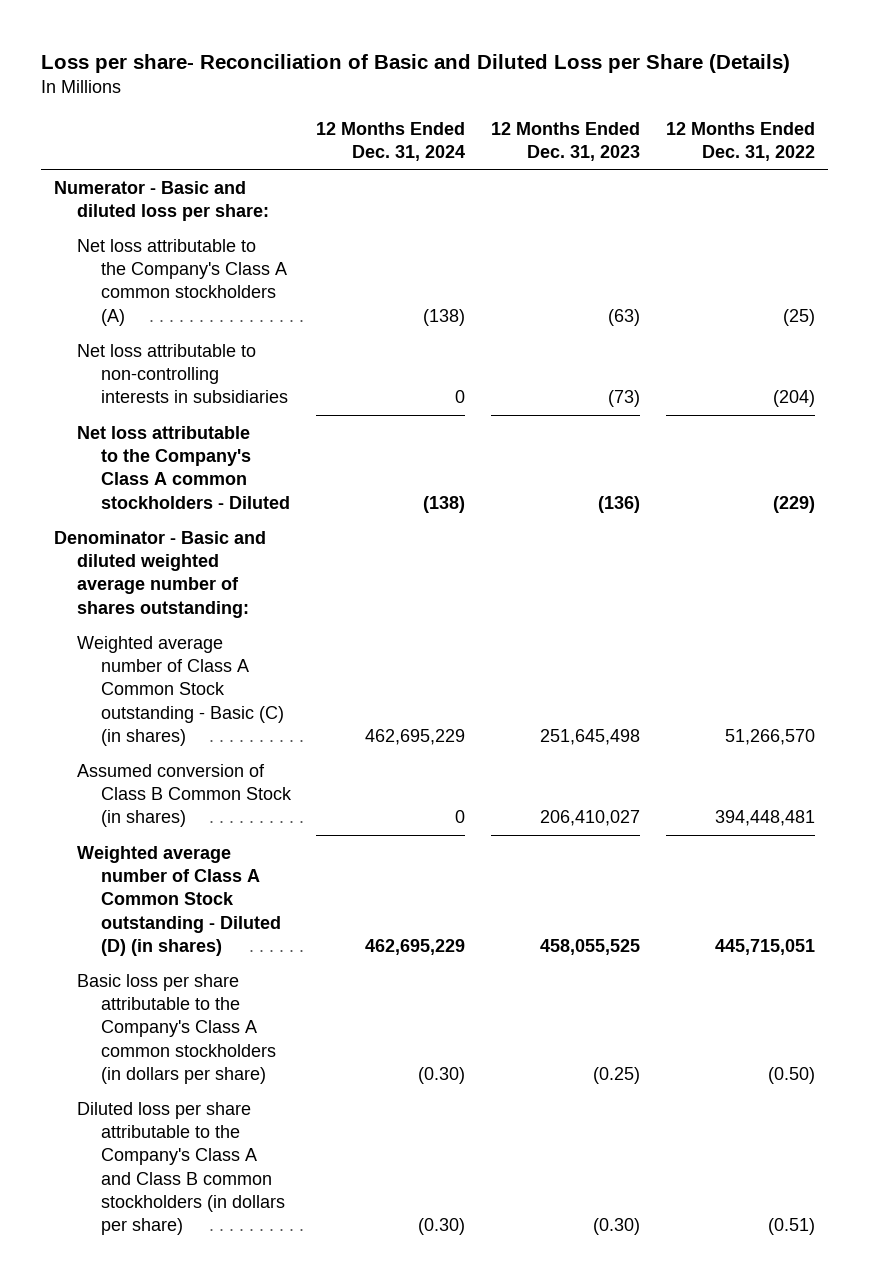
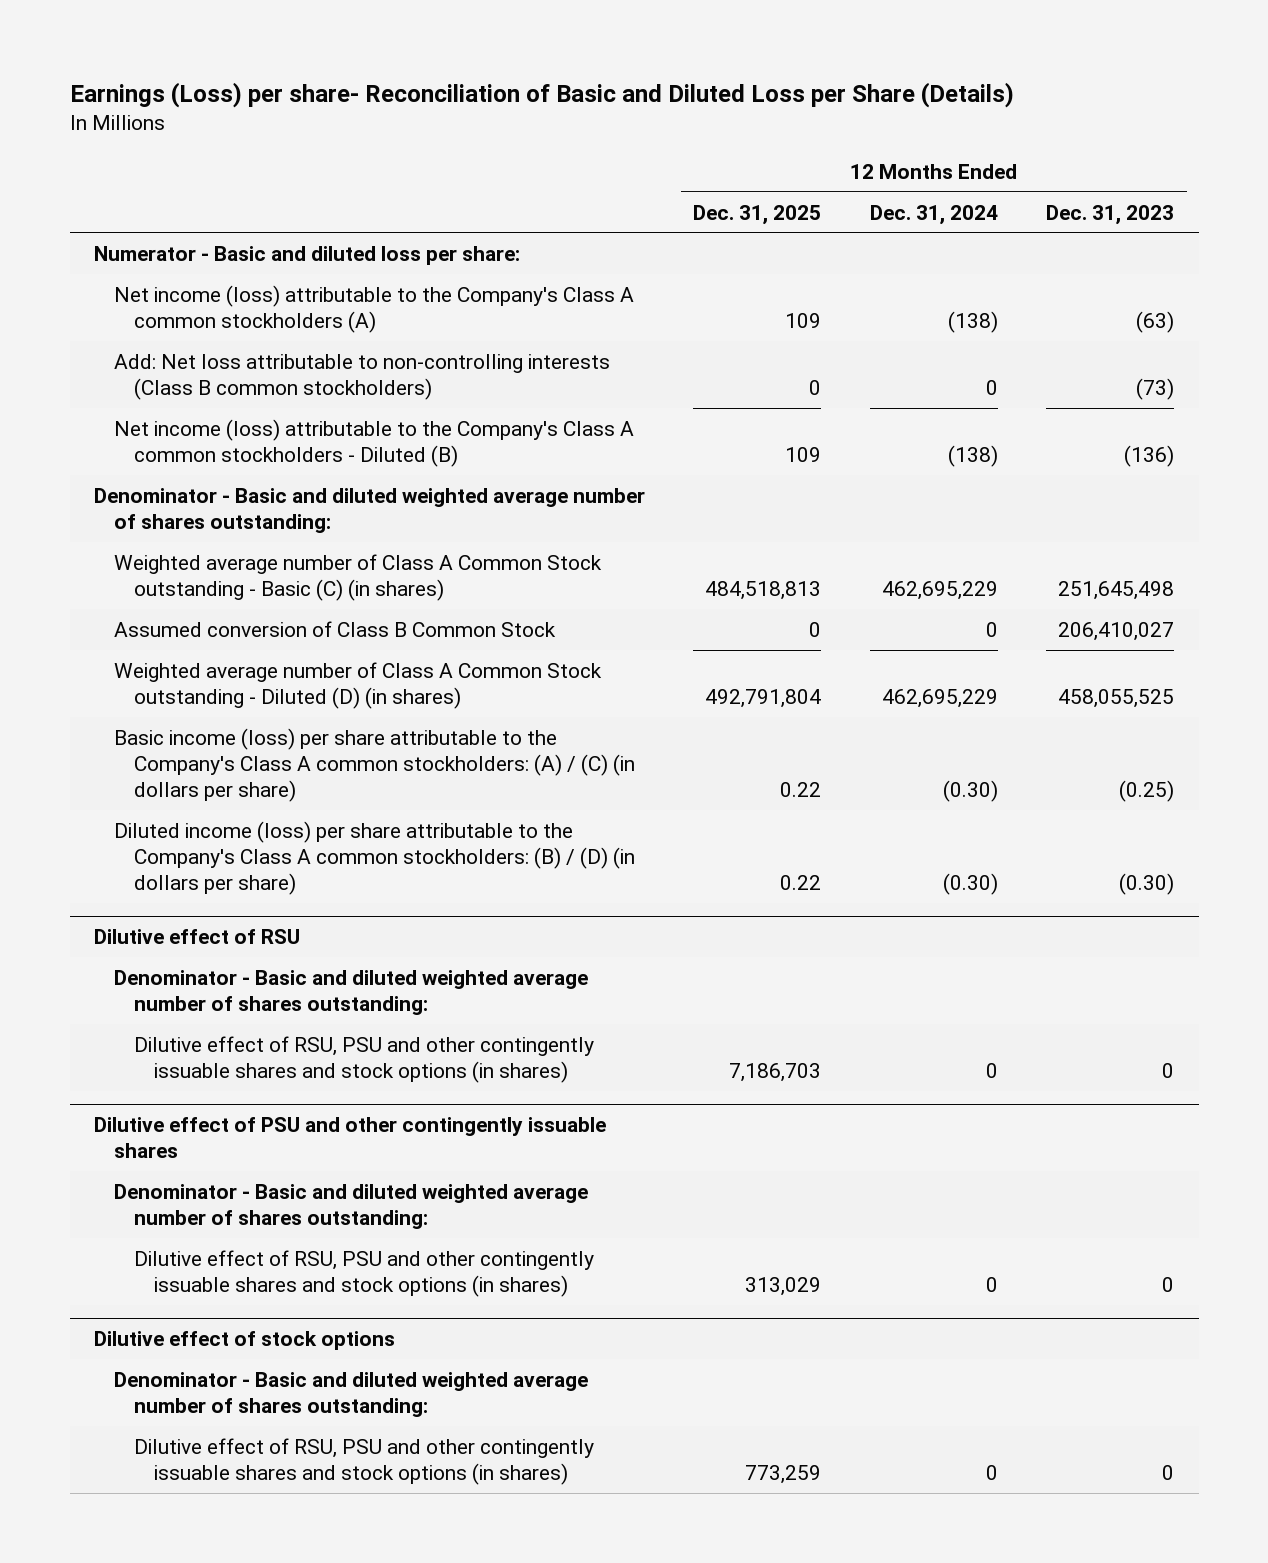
- Loss per share- Reconciliation of Basic and Diluted Loss per Share (Details)
+ Earnings (Loss) per share- Reconciliation of Basic and Diluted Loss per Share (Details)
- | 12 Months Ended Dec. 31, 2024 | 12 Months Ended Dec. 31, 2023 | 12 Months Ended Dec. 31, 2022
+ | 12 Months Ended Dec. 31, 2025 | 12 Months Ended Dec. 31, 2024 | 12 Months Ended Dec. 31, 2023
- Net loss attributable to the Company's Class A common stockholders (A) | (138) | (63) | (25)
- Net loss attributable to non-controlling interests in subsidiaries | 0 | (73) | (204)
- Net loss attributable to the Company's Class A common stockholders - Diluted | (138) | (136) | (229)
+ Net income (loss) attributable to the Company's Class A common stockholders (A) | 109 | (138) | (63)
+ Add: Net loss attributable to non-controlling interests (Class B common stockholders) | 0 | 0 | (73)
+ Net income (loss) attributable to the Company's Class A common stockholders - Diluted (B) | 109 | (138) | (136)
- Assumed conversion of Class B Common Stock (in shares) | 0 | 206,410,027 | 394,448,481
+ Assumed conversion of Class B Common Stock | 0 | 0 | 206,410,027
- Basic loss per share attributable to the Company's Class A common stockholders (in dollars per share) | (0.30) | (0.25) | (0.50)
- Diluted loss per share attributable to the Company's Class A and Class B common stockholders (in dollars per share) | (0.30) | (0.30) | (0.51)
+ Basic income (loss) per share attributable to the Company's Class A common stockholders: (A) / (C) (in dollars per share) | 0.22 | (0.30) | (0.25)
+ Diluted income (loss) per share attributable to the Company's Class A common stockholders: (B) / (D) (in dollars per share) | 0.22 | (0.30) | (0.30)
+ Dilutive effect of RSU
+ Denominator - Basic and diluted weighted average number of shares outstanding:
+ Dilutive effect of RSU, PSU and other contingently issuable shares and stock options (in shares) | 7,186,703 | 0 | 0
+ Dilutive effect of PSU and other contingently issuable shares
+ Denominator - Basic and diluted weighted average number of shares outstanding:
+ Dilutive effect of RSU, PSU and other contingently issuable shares and stock options (in shares) | 313,029 | 0 | 0
+ Dilutive effect of stock options
+ Denominator - Basic and diluted weighted average number of shares outstanding:
+ Dilutive effect of RSU, PSU and other contingently issuable shares and stock options (in shares) | 773,259 | 0 | 0

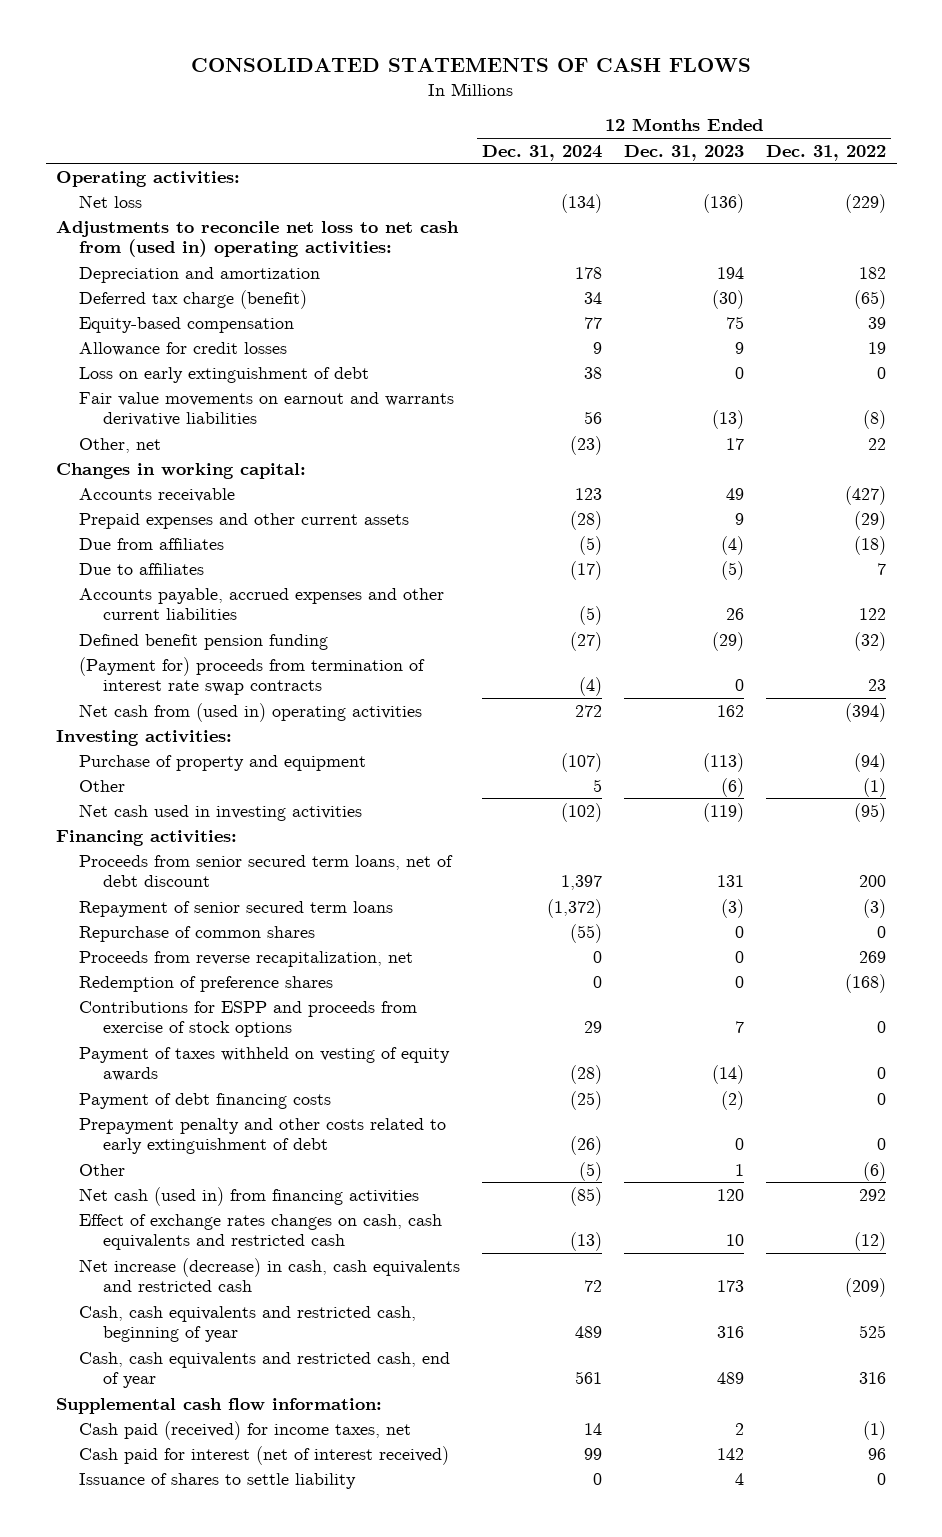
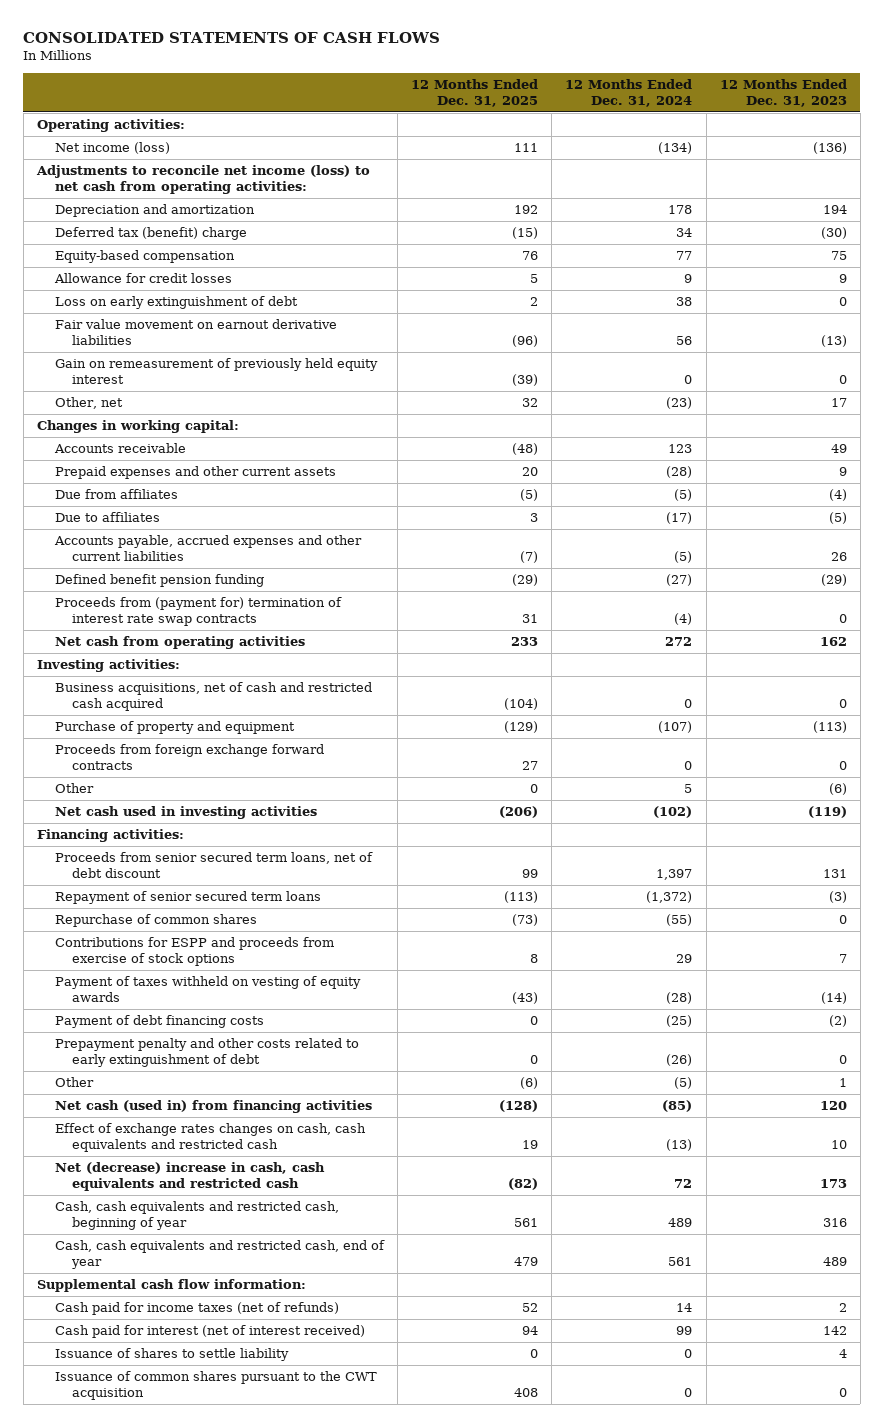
- | 12 Months Ended Dec. 31, 2024 | 12 Months Ended Dec. 31, 2023 | 12 Months Ended Dec. 31, 2022
+ | 12 Months Ended Dec. 31, 2025 | 12 Months Ended Dec. 31, 2024 | 12 Months Ended Dec. 31, 2023
- Net loss | (134) | (136) | (229)
- Adjustments to reconcile net loss to net cash from (used in) operating activities:
+ Net income (loss) | 111 | (134) | (136)
+ Adjustments to reconcile net income (loss) to net cash from operating activities:
- Deferred tax charge (benefit) | 34 | (30) | (65)
+ Deferred tax (benefit) charge | (15) | 34 | (30)
- Fair value movements on earnout and warrants derivative liabilities | 56 | (13) | (8)
+ Fair value movement on earnout derivative liabilities | (96) | 56 | (13)
+ Gain on remeasurement of previously held equity interest | (39) | 0 | 0
- (Payment for) proceeds from termination of interest rate swap contracts | (4) | 0 | 23
- Net cash from (used in) operating activities | 272 | 162 | (394)
+ Proceeds from (payment for) termination of interest rate swap contracts | 31 | (4) | 0
+ Net cash from operating activities | 233 | 272 | 162
+ Business acquisitions, net of cash and restricted cash acquired | (104) | 0 | 0
+ Proceeds from foreign exchange forward contracts | 27 | 0 | 0
- Proceeds from reverse recapitalization, net | 0 | 0 | 269
- Redemption of preference shares | 0 | 0 | (168)
- Net increase (decrease) in cash, cash equivalents and restricted cash | 72 | 173 | (209)
+ Net (decrease) increase in cash, cash equivalents and restricted cash | (82) | 72 | 173
- Cash paid (received) for income taxes, net | 14 | 2 | (1)
+ Cash paid for income taxes (net of refunds) | 52 | 14 | 2
+ Issuance of common shares pursuant to the CWT acquisition | 408 | 0 | 0

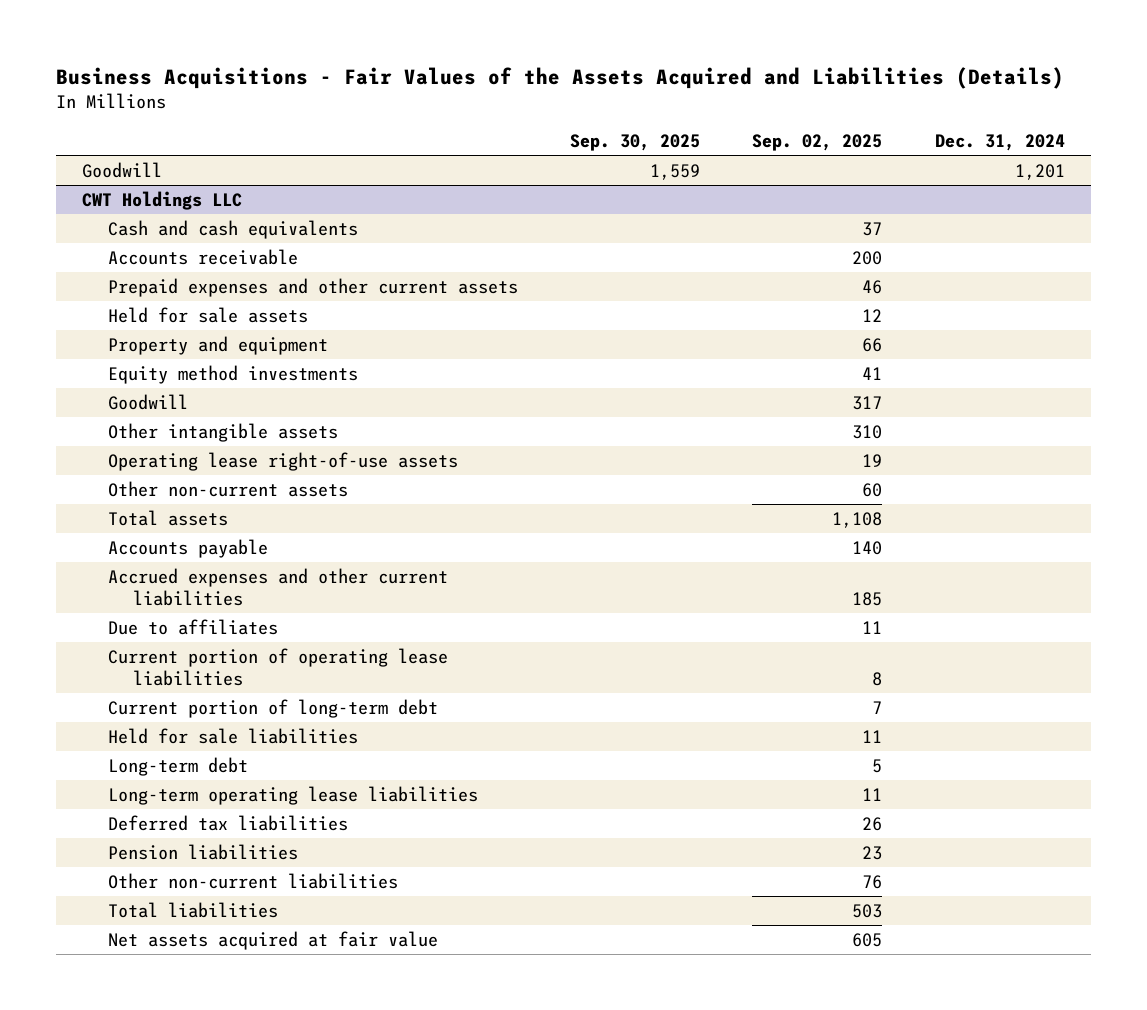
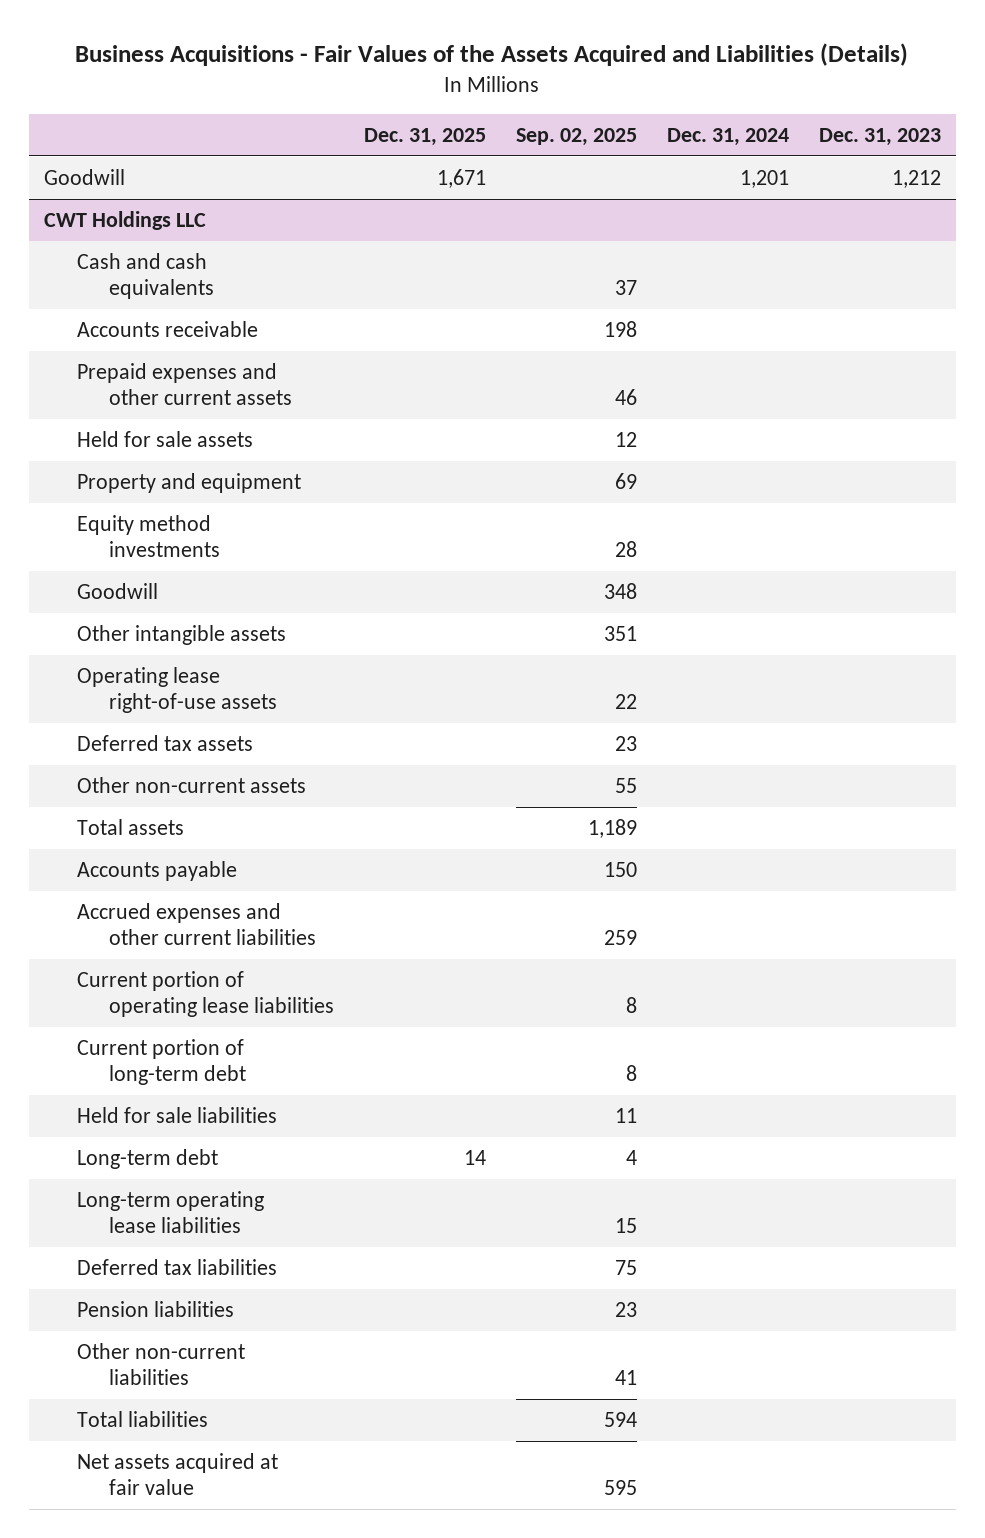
- | Sep. 30, 2025 | Sep. 02, 2025 | Dec. 31, 2024
+ | Dec. 31, 2025 | Sep. 02, 2025 | Dec. 31, 2024 | Dec. 31, 2023
@ CWT Holdings LLC
- Accounts receivable | | 200 |
+ Accounts receivable | | 198 | |
- Property and equipment | | 66 |
- Equity method investments | | 41 |
- Goodwill | | 317 |
- Other intangible assets | | 310 |
- Operating lease right-of-use assets | | 19 |
- Other non-current assets | | 60 |
- Total assets | | 1,108 |
- Accounts payable | | 140 |
- Accrued expenses and other current liabilities | | 185 |
- Due to affiliates | | 11 |
+ Property and equipment | | 69 | |
+ Equity method investments | | 28 | |
+ Goodwill | | 348 | |
+ Other intangible assets | | 351 | |
+ Operating lease right-of-use assets | | 22 | |
+ Deferred tax assets | | 23 | |
+ Other non-current assets | | 55 | |
+ Total assets | | 1,189 | |
+ Accounts payable | | 150 | |
+ Accrued expenses and other current liabilities | | 259 | |
- Current portion of long-term debt | | 7 |
+ Current portion of long-term debt | | 8 | |
- Long-term debt | | 5 |
- Long-term operating lease liabilities | | 11 |
- Deferred tax liabilities | | 26 |
+ Long-term debt | 14 | 4 | |
+ Long-term operating lease liabilities | | 15 | |
+ Deferred tax liabilities | | 75 | |
- Other non-current liabilities | | 76 |
- Total liabilities | | 503 |
- Net assets acquired at fair value | | 605 |
+ Other non-current liabilities | | 41 | |
+ Total liabilities | | 594 | |
+ Net assets acquired at fair value | | 595 | |

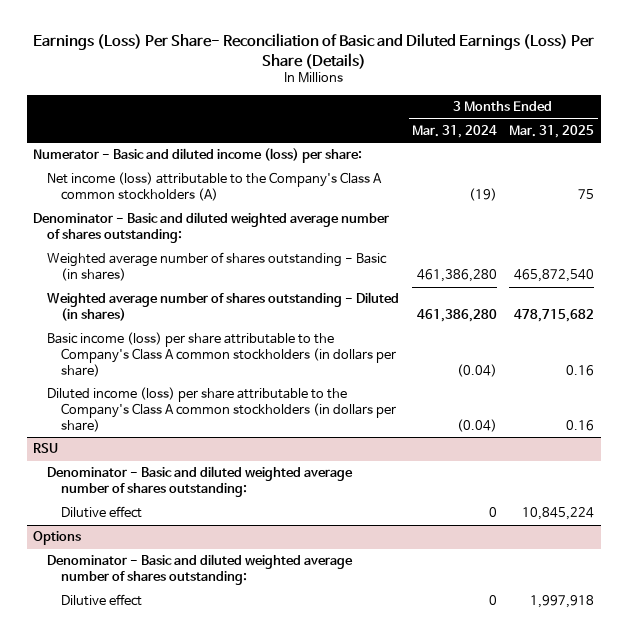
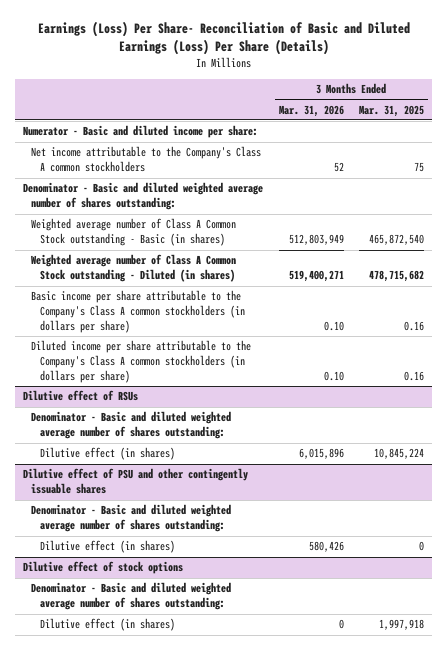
- | 3 Months Ended Mar. 31, 2024 | 3 Months Ended Mar. 31, 2025
+ | 3 Months Ended Mar. 31, 2026 | 3 Months Ended Mar. 31, 2025
- Numerator - Basic and diluted income (loss) per share:
- Net income (loss) attributable to the Company's Class A common stockholders (A) | (19) | 75
+ Numerator - Basic and diluted income per share:
+ Net income attributable to the Company's Class A common stockholders | 52 | 75
- Weighted average number of shares outstanding - Basic (in shares) | 461,386,280 | 465,872,540
- Weighted average number of shares outstanding - Diluted (in shares) | 461,386,280 | 478,715,682
- Basic income (loss) per share attributable to the Company's Class A common stockholders (in dollars per share) | (0.04) | 0.16
- Diluted income (loss) per share attributable to the Company's Class A common stockholders (in dollars per share) | (0.04) | 0.16
- RSU
+ Weighted average number of Class A Common Stock outstanding - Basic (in shares) | 512,803,949 | 465,872,540
+ Weighted average number of Class A Common Stock outstanding - Diluted (in shares) | 519,400,271 | 478,715,682
+ Basic income per share attributable to the Company's Class A common stockholders (in dollars per share) | 0.10 | 0.16
+ Diluted income per share attributable to the Company's Class A common stockholders (in dollars per share) | 0.10 | 0.16
+ Dilutive effect of RSUs
- Dilutive effect | 0 | 10,845,224
- Options
+ Dilutive effect (in shares) | 6,015,896 | 10,845,224
+ Dilutive effect of PSU and other contingently issuable shares
- Dilutive effect | 0 | 1,997,918
+ Dilutive effect (in shares) | 580,426 | 0
+ Dilutive effect of stock options
+ Denominator - Basic and diluted weighted average number of shares outstanding:
+ Dilutive effect (in shares) | 0 | 1,997,918

